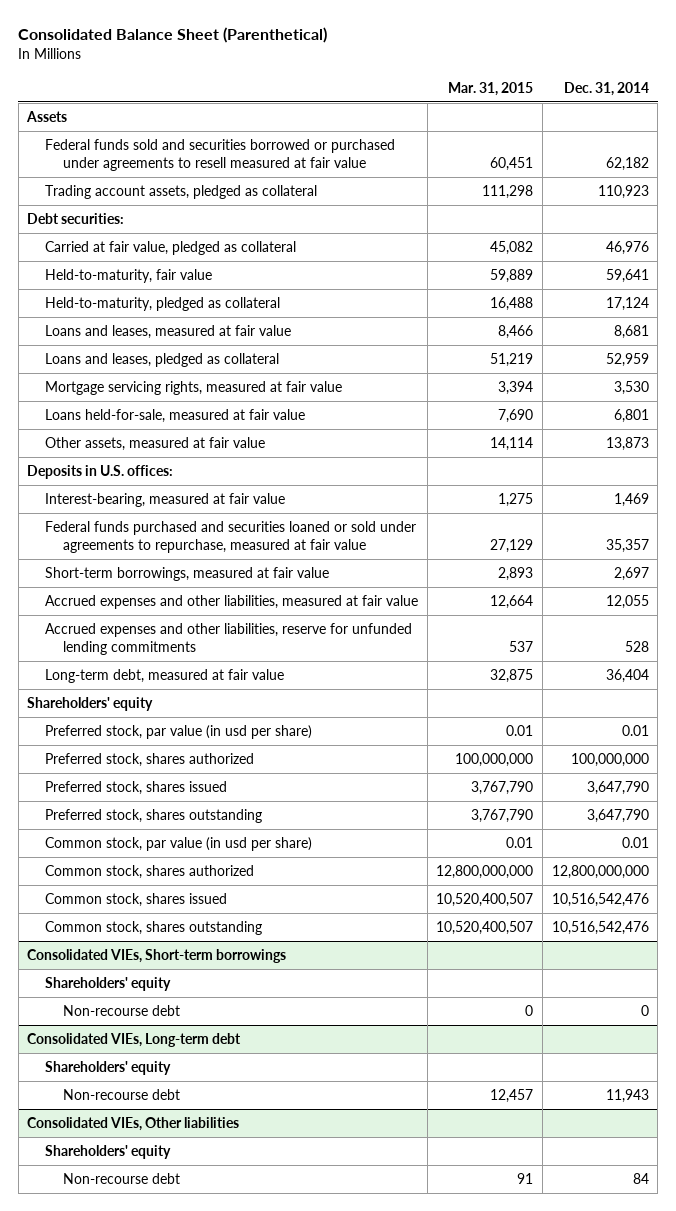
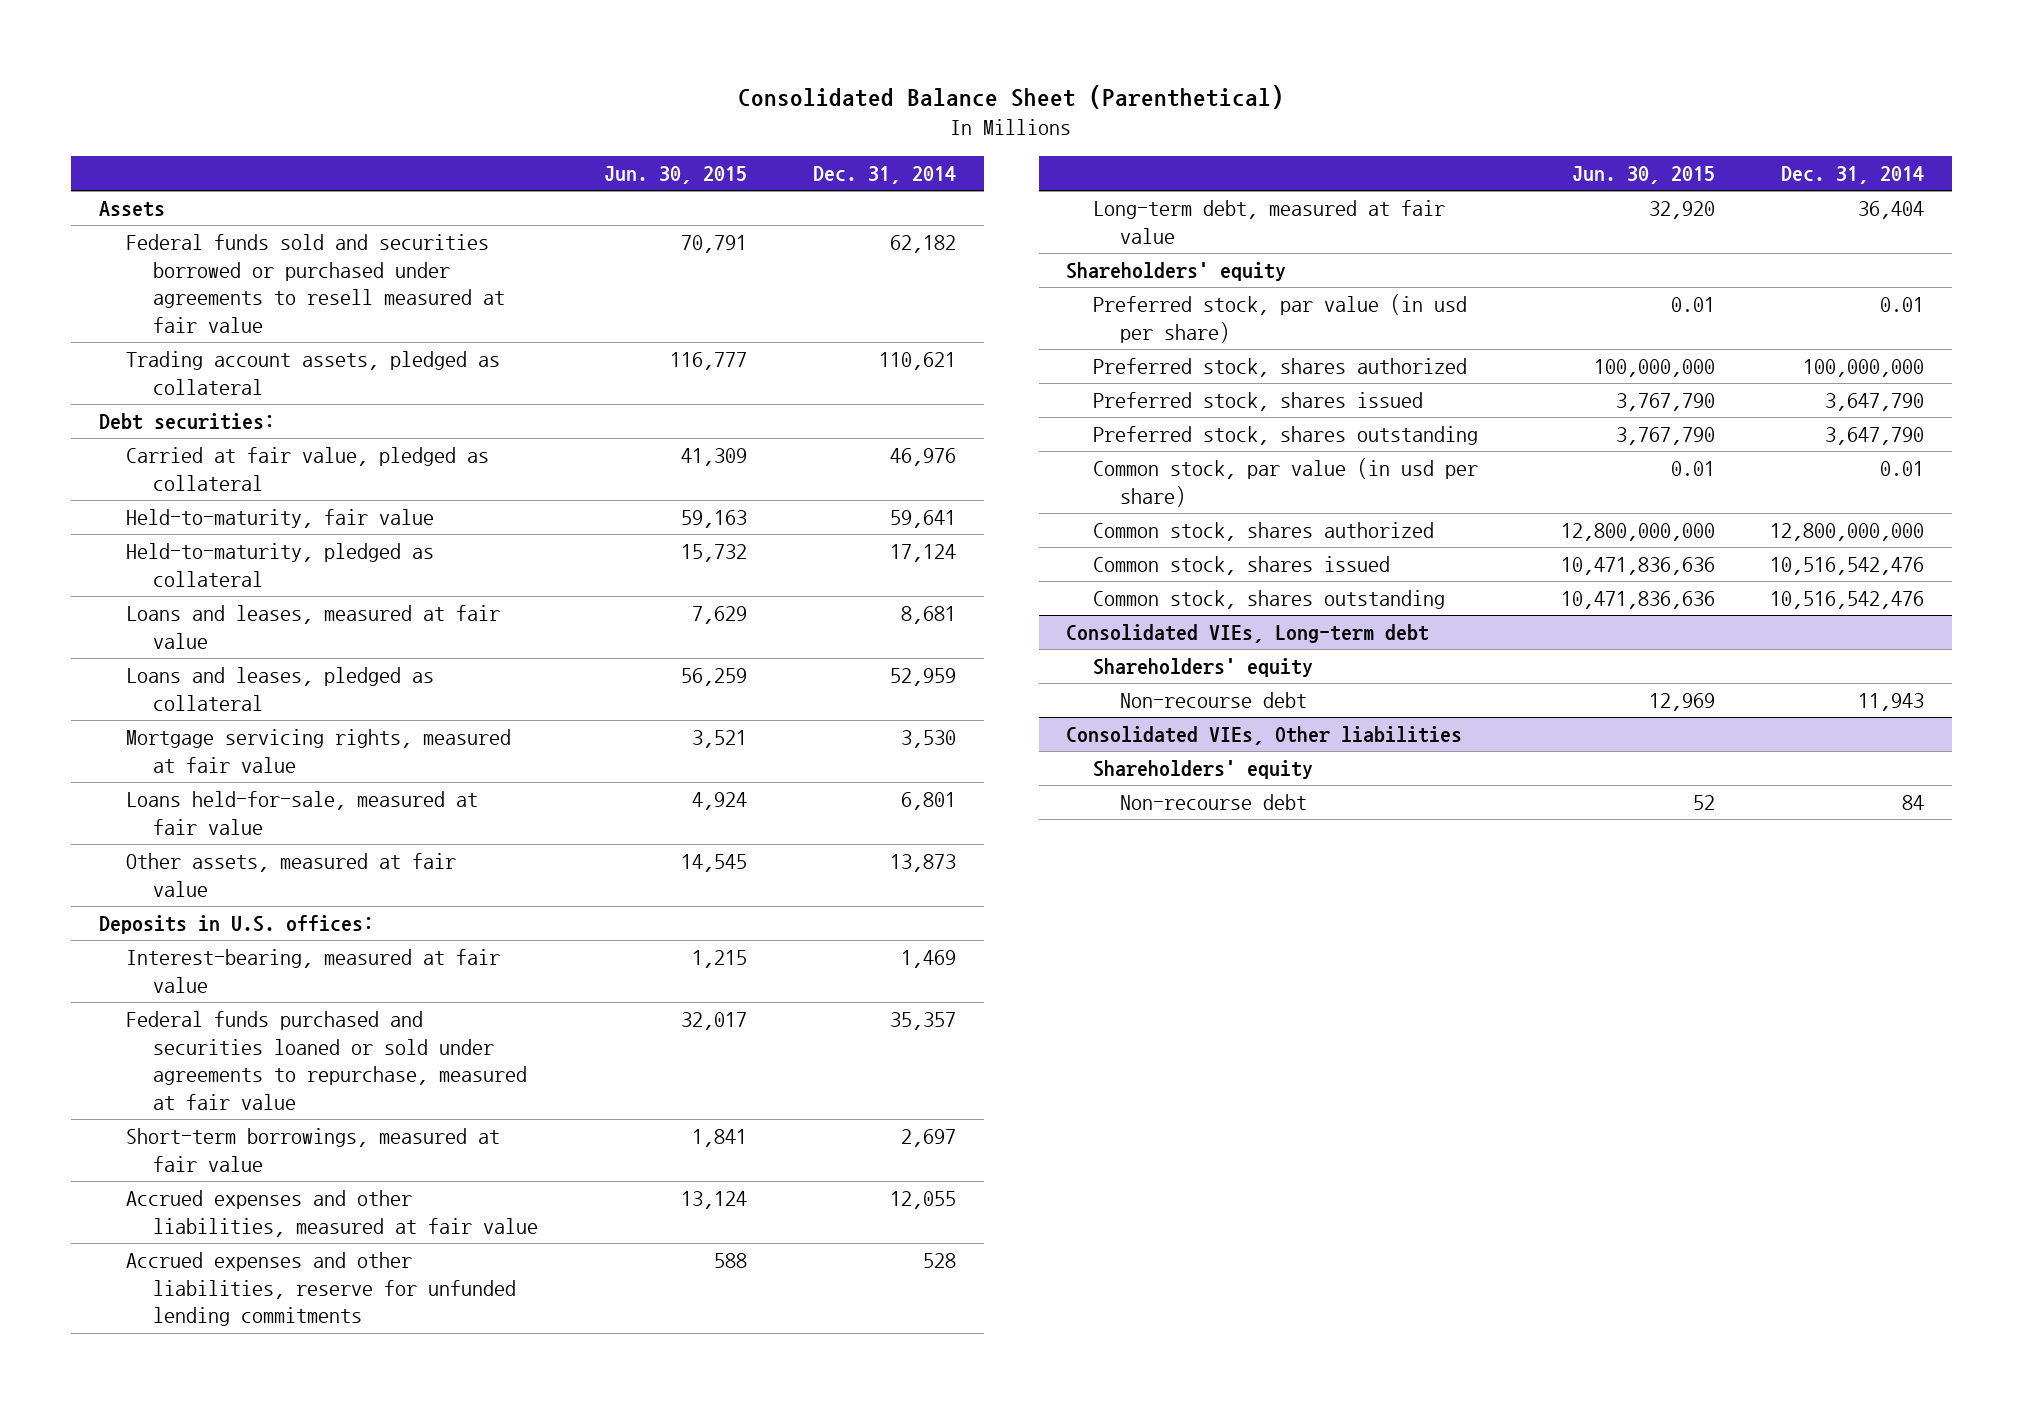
- | Mar. 31, 2015 | Dec. 31, 2014
+ | Jun. 30, 2015 | Dec. 31, 2014
- Trading account assets, pledged as collateral | 111,298 | 110,923
+ Trading account assets, pledged as collateral | 116,777 | 110,621
- Consolidated VIEs, Short-term borrowings
- Shareholders' equity
- Non-recourse debt | 0 | 0

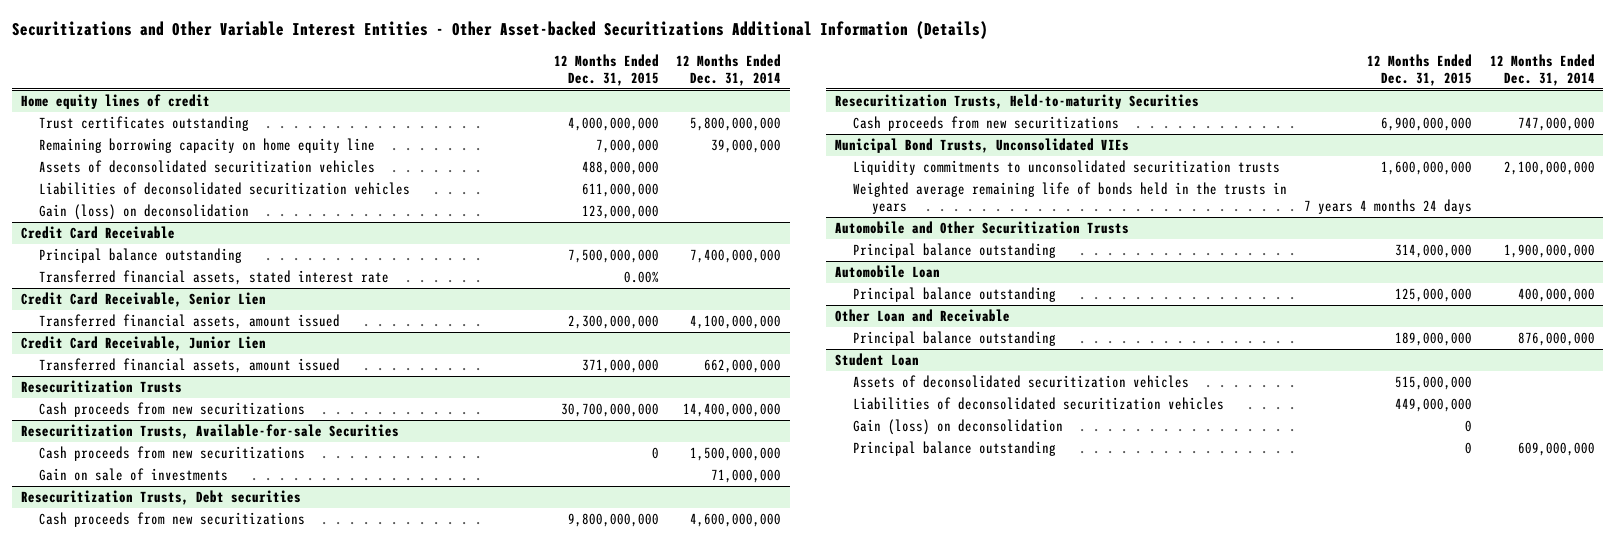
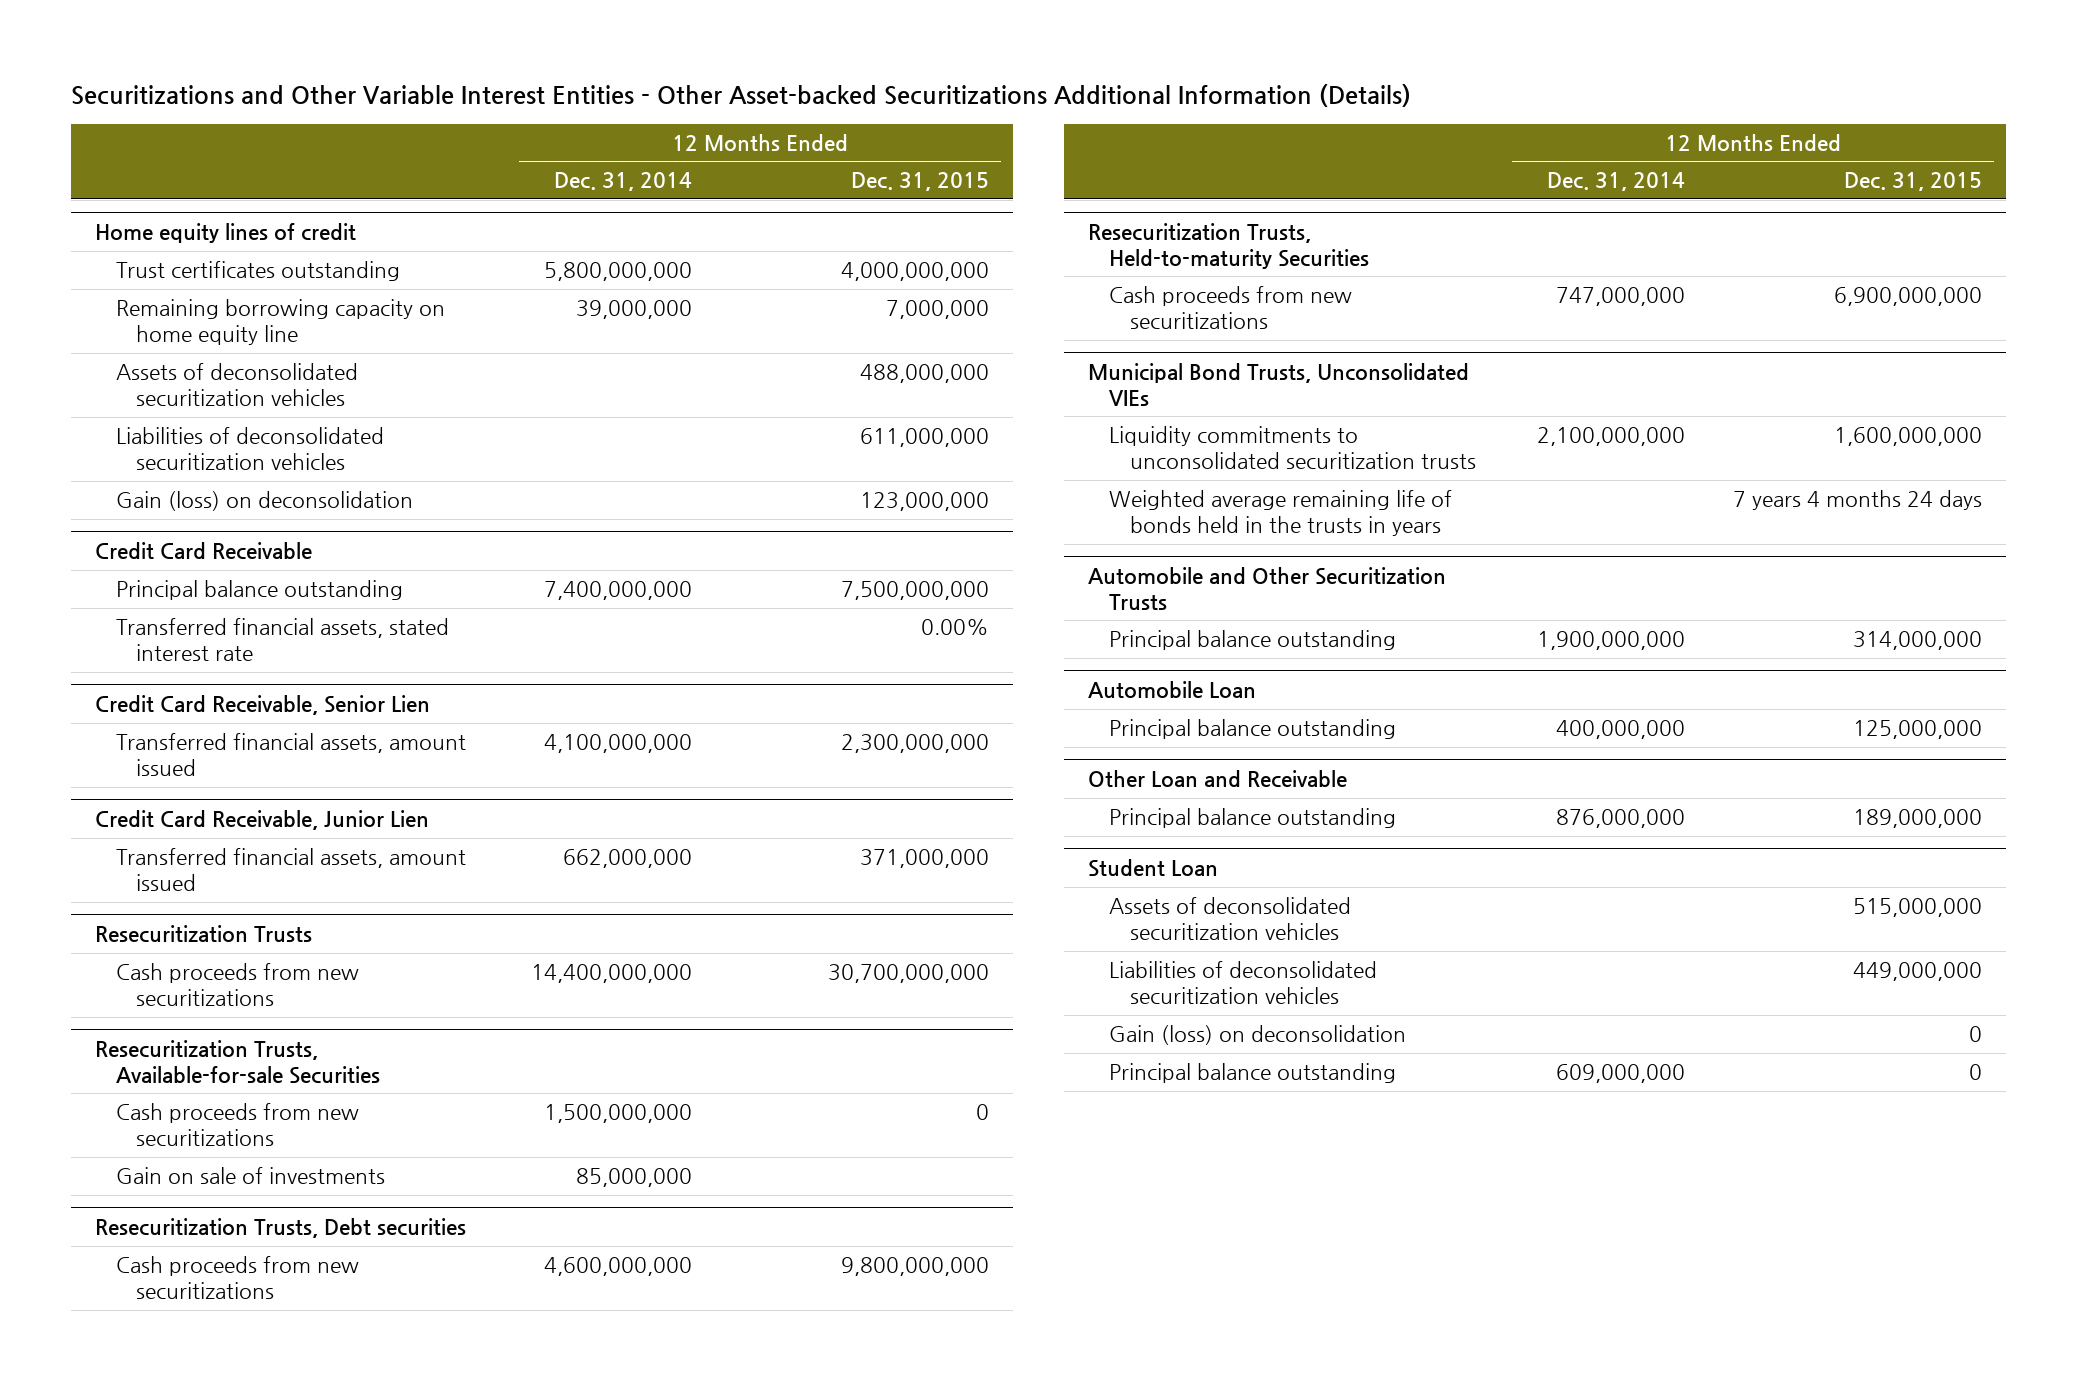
- | 12 Months Ended Dec. 31, 2015 | 12 Months Ended Dec. 31, 2014
+ | 12 Months Ended Dec. 31, 2014 | 12 Months Ended Dec. 31, 2015
@ Resecuritization Trusts, Available-for-sale Securities
- Gain on sale of investments | | 71,000,000
+ Gain on sale of investments | 85,000,000 |

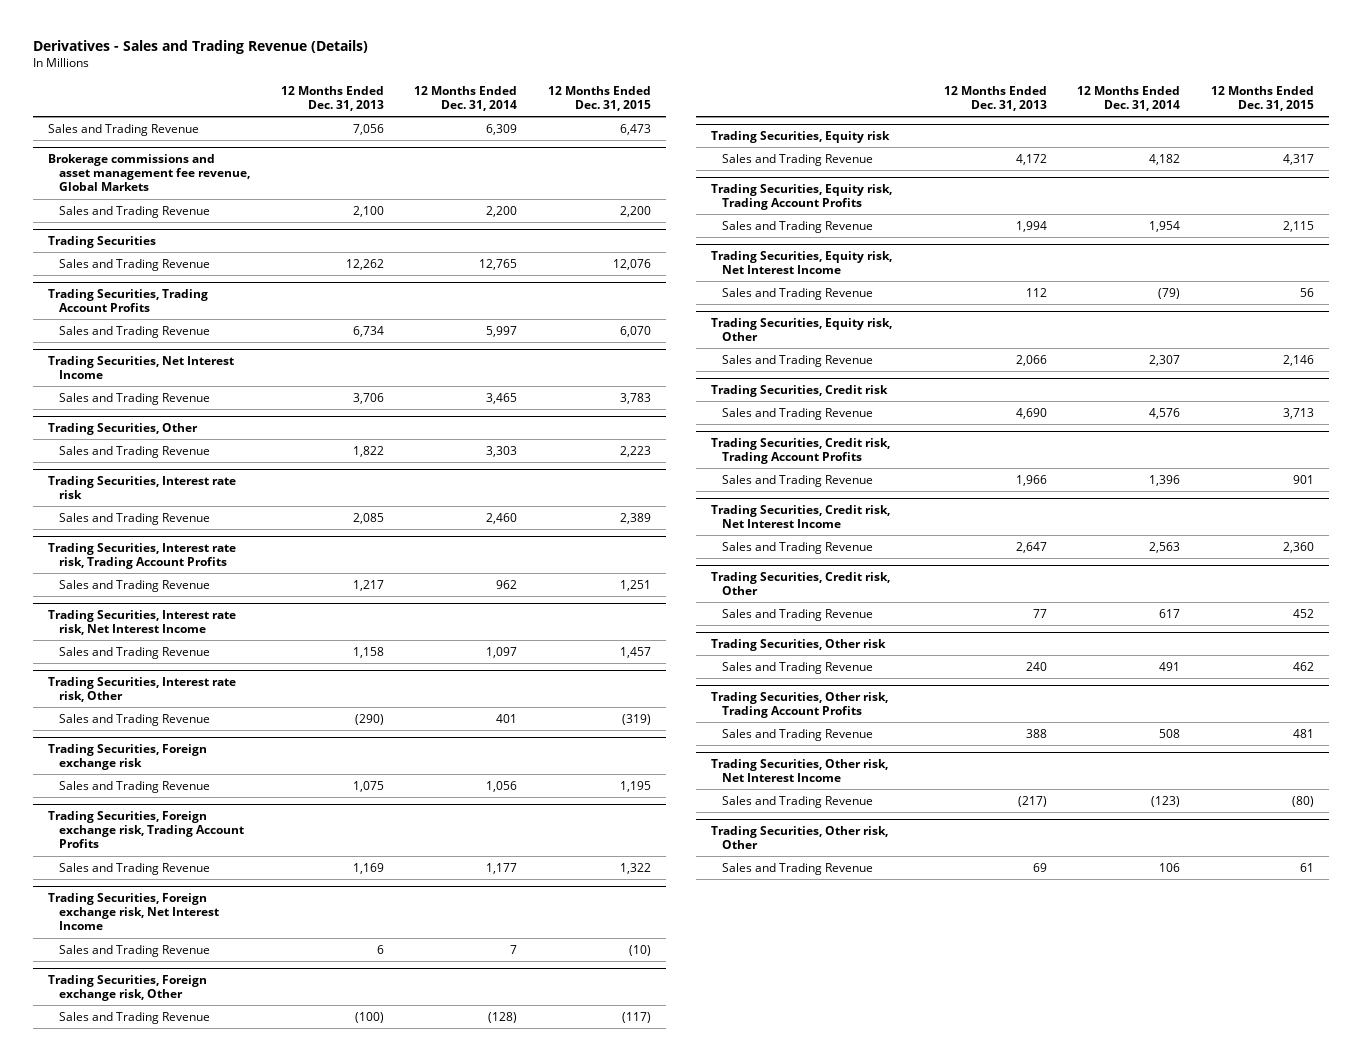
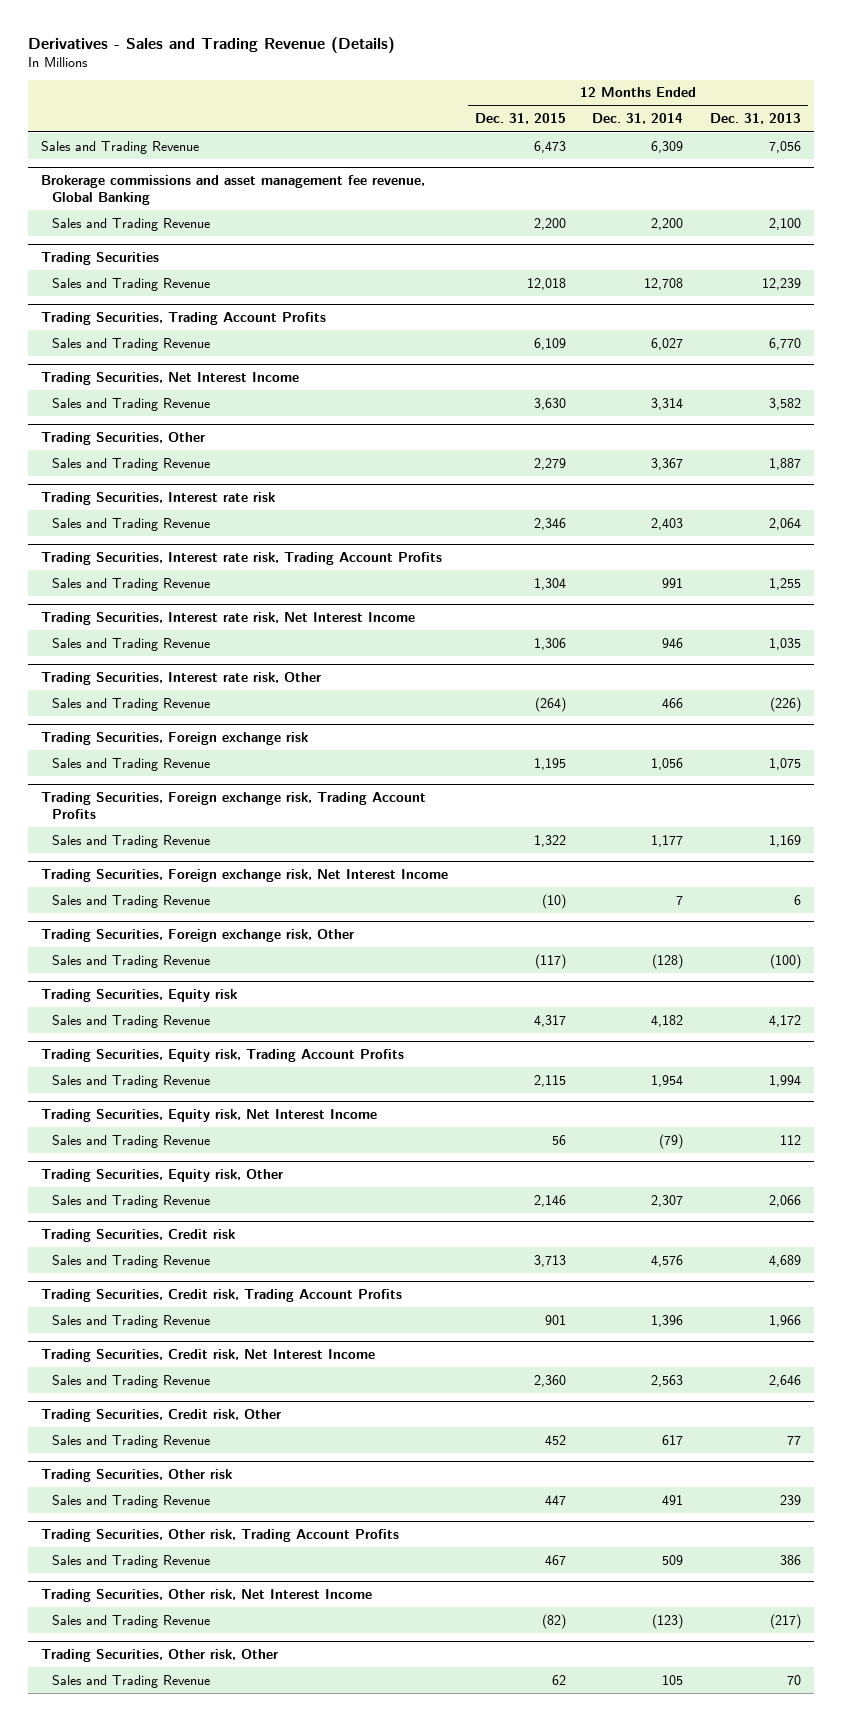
- | 12 Months Ended Dec. 31, 2013 | 12 Months Ended Dec. 31, 2014 | 12 Months Ended Dec. 31, 2015
+ | 12 Months Ended Dec. 31, 2015 | 12 Months Ended Dec. 31, 2014 | 12 Months Ended Dec. 31, 2013
- Brokerage commissions and asset management fee revenue, Global Markets
+ Brokerage commissions and asset management fee revenue, Global Banking
@ Trading Securities
- Sales and Trading Revenue | 12,262 | 12,765 | 12,076
+ Sales and Trading Revenue | 12,018 | 12,708 | 12,239
@ Trading Securities, Trading Account Profits
- Sales and Trading Revenue | 6,734 | 5,997 | 6,070
+ Sales and Trading Revenue | 6,109 | 6,027 | 6,770
@ Trading Securities, Net Interest Income
- Sales and Trading Revenue | 3,706 | 3,465 | 3,783
+ Sales and Trading Revenue | 3,630 | 3,314 | 3,582
@ Trading Securities, Other
- Sales and Trading Revenue | 1,822 | 3,303 | 2,223
+ Sales and Trading Revenue | 2,279 | 3,367 | 1,887
@ Trading Securities, Interest rate risk
- Sales and Trading Revenue | 2,085 | 2,460 | 2,389
+ Sales and Trading Revenue | 2,346 | 2,403 | 2,064
@ Trading Securities, Interest rate risk, Trading Account Profits
- Sales and Trading Revenue | 1,217 | 962 | 1,251
+ Sales and Trading Revenue | 1,304 | 991 | 1,255
@ Trading Securities, Interest rate risk, Net Interest Income
- Sales and Trading Revenue | 1,158 | 1,097 | 1,457
+ Sales and Trading Revenue | 1,306 | 946 | 1,035
@ Trading Securities, Interest rate risk, Other
- Sales and Trading Revenue | (290) | 401 | (319)
+ Sales and Trading Revenue | (264) | 466 | (226)
@ Trading Securities, Credit risk
- Sales and Trading Revenue | 4,690 | 4,576 | 3,713
+ Sales and Trading Revenue | 3,713 | 4,576 | 4,689
@ Trading Securities, Credit risk, Net Interest Income
- Sales and Trading Revenue | 2,647 | 2,563 | 2,360
+ Sales and Trading Revenue | 2,360 | 2,563 | 2,646
@ Trading Securities, Other risk
- Sales and Trading Revenue | 240 | 491 | 462
+ Sales and Trading Revenue | 447 | 491 | 239
@ Trading Securities, Other risk, Trading Account Profits
- Sales and Trading Revenue | 388 | 508 | 481
+ Sales and Trading Revenue | 467 | 509 | 386
@ Trading Securities, Other risk, Net Interest Income
- Sales and Trading Revenue | (217) | (123) | (80)
+ Sales and Trading Revenue | (82) | (123) | (217)
@ Trading Securities, Other risk, Other
- Sales and Trading Revenue | 69 | 106 | 61
+ Sales and Trading Revenue | 62 | 105 | 70

